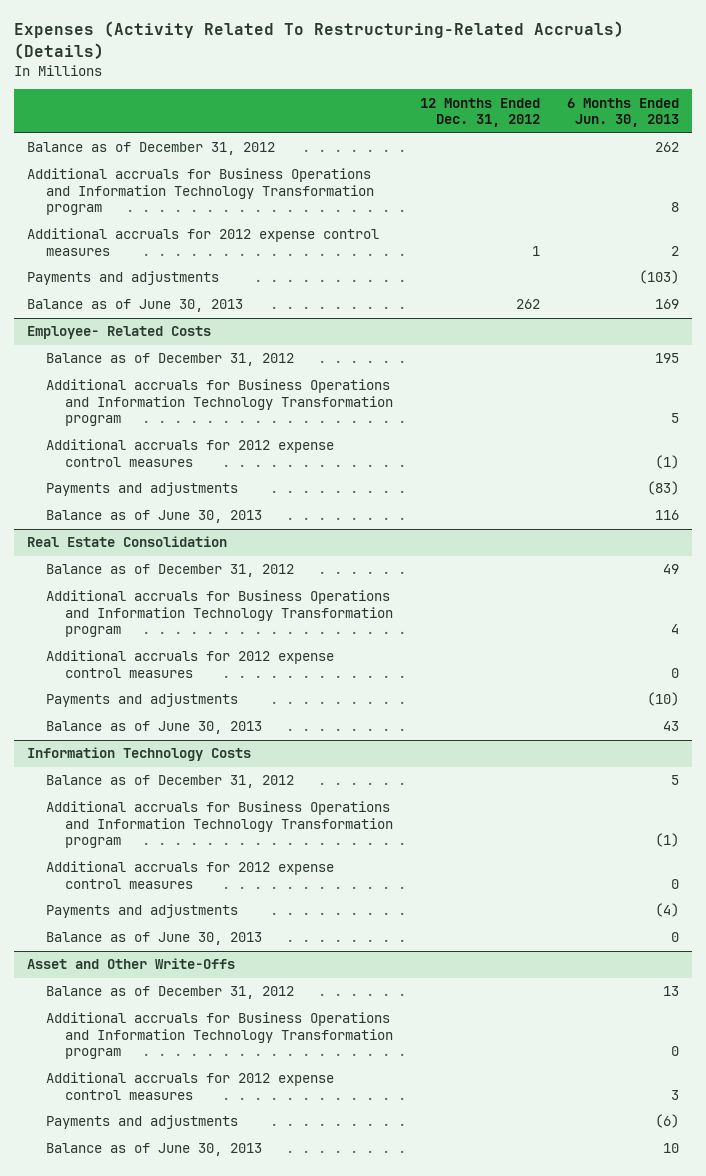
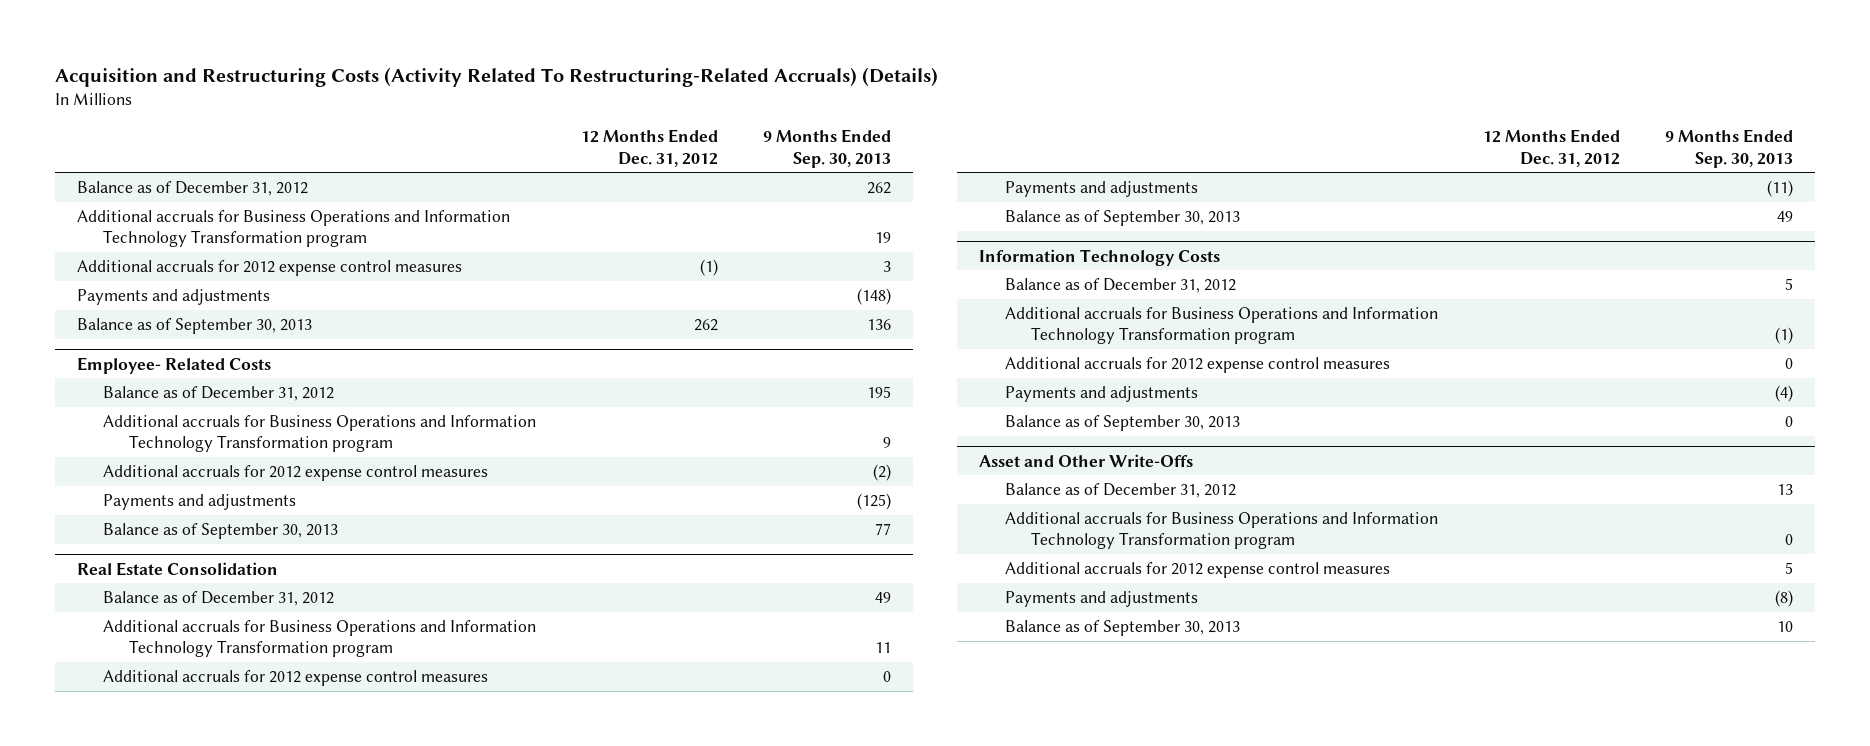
- Expenses (Activity Related To Restructuring-Related Accruals) (Details)
+ Acquisition and Restructuring Costs (Activity Related To Restructuring-Related Accruals) (Details)
- | 12 Months Ended Dec. 31, 2012 | 6 Months Ended Jun. 30, 2013
+ | 12 Months Ended Dec. 31, 2012 | 9 Months Ended Sep. 30, 2013
- Additional accruals for 2012 expense control measures | 1 | 2
+ Additional accruals for 2012 expense control measures | (1) | 3
- Balance as of June 30, 2013 | 262 | 169
+ Balance as of September 30, 2013 | 262 | 136
@ Employee- Related Costs
- Balance as of June 30, 2013 | | 116
+ Balance as of September 30, 2013 | | 77
@ Real Estate Consolidation
- Balance as of June 30, 2013 | | 43
+ Balance as of September 30, 2013 | | 49
@ Information Technology Costs
- Balance as of June 30, 2013 | | 0
+ Balance as of September 30, 2013 | | 0
@ Asset and Other Write-Offs
- Balance as of June 30, 2013 | | 10
+ Balance as of September 30, 2013 | | 10

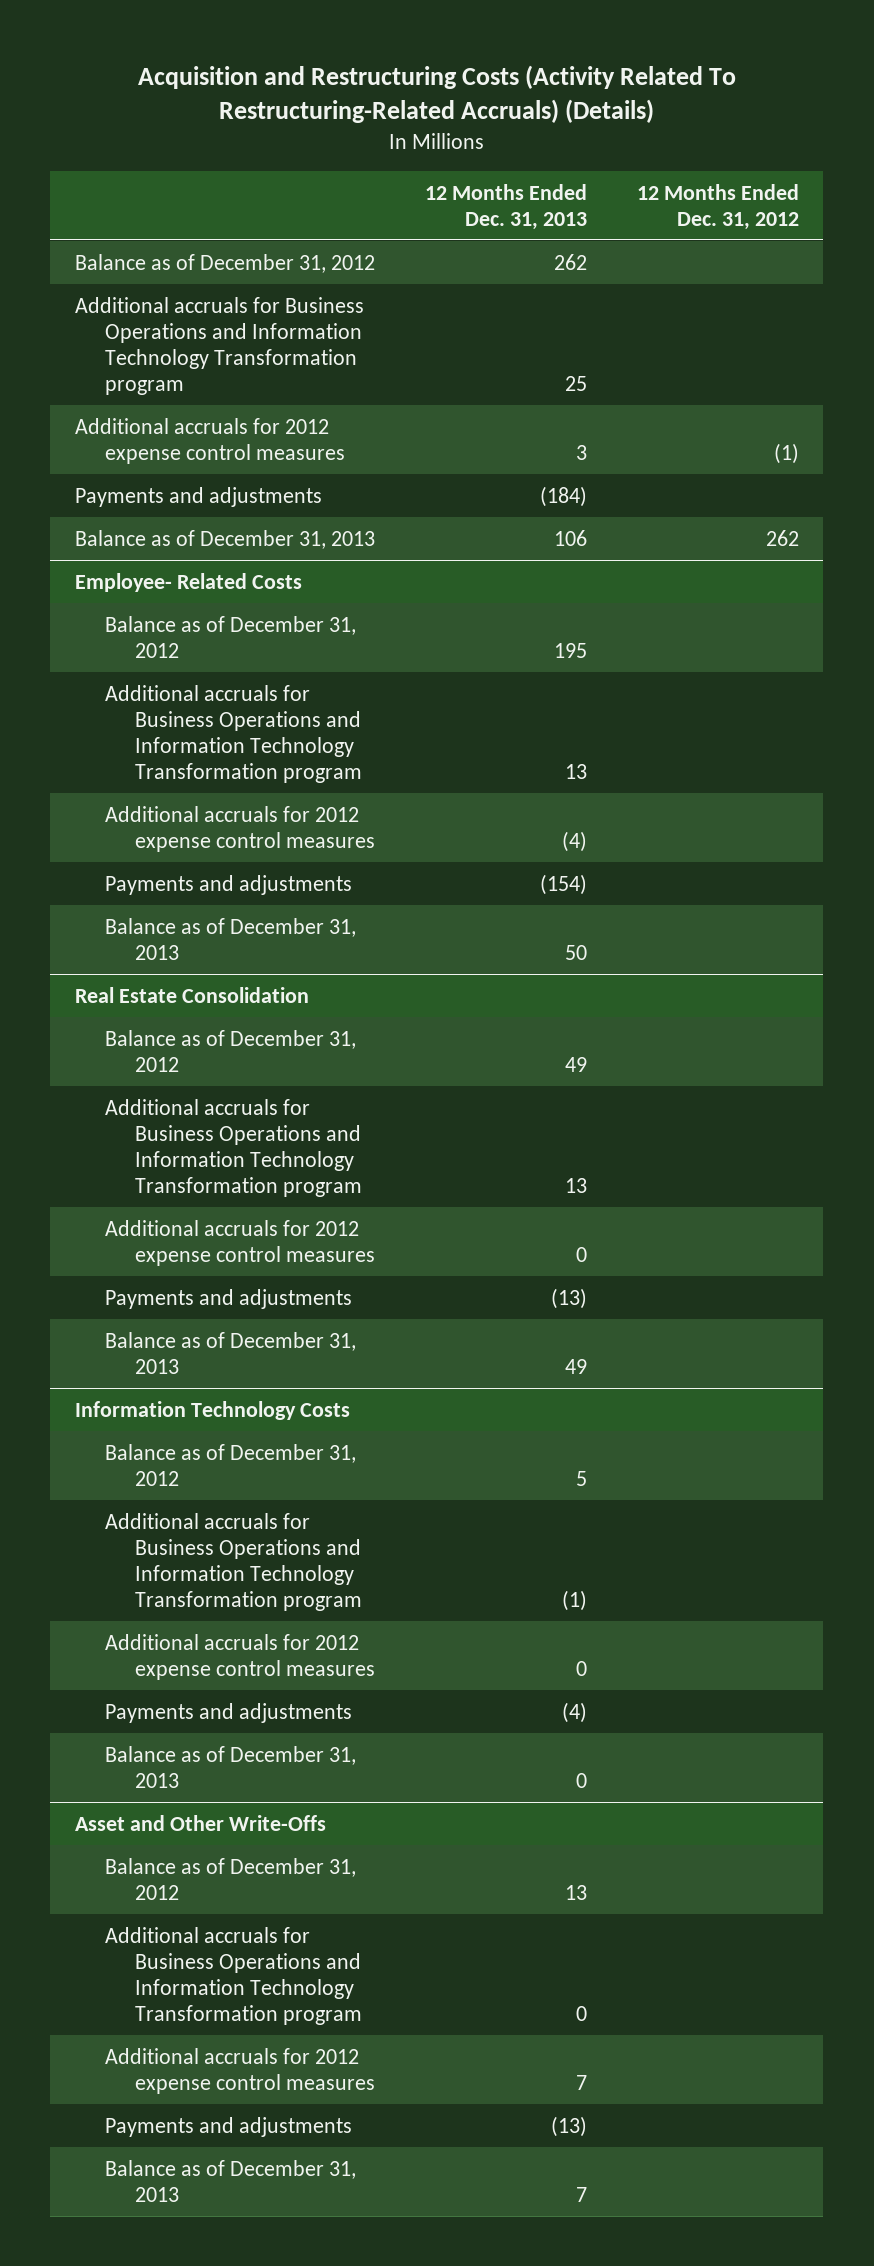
- | 12 Months Ended Dec. 31, 2012 | 9 Months Ended Sep. 30, 2013
+ | 12 Months Ended Dec. 31, 2013 | 12 Months Ended Dec. 31, 2012
- Balance as of September 30, 2013 | 262 | 136
+ Balance as of December 31, 2013 | 106 | 262
@ Employee- Related Costs
- Balance as of September 30, 2013 | | 77
+ Balance as of December 31, 2013 | 50 |
@ Real Estate Consolidation
- Balance as of September 30, 2013 | | 49
+ Balance as of December 31, 2013 | 49 |
@ Information Technology Costs
- Balance as of September 30, 2013 | | 0
+ Balance as of December 31, 2013 | 0 |
@ Asset and Other Write-Offs
- Balance as of September 30, 2013 | | 10
+ Balance as of December 31, 2013 | 7 |

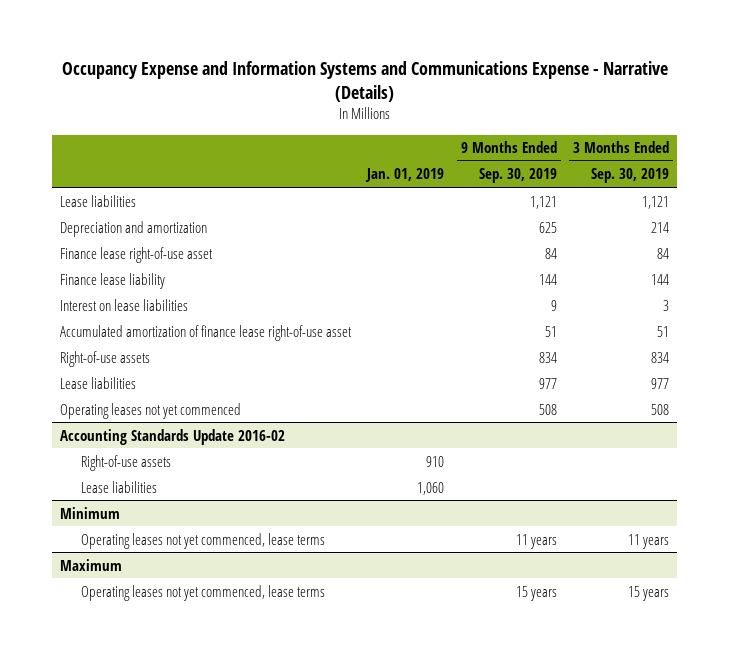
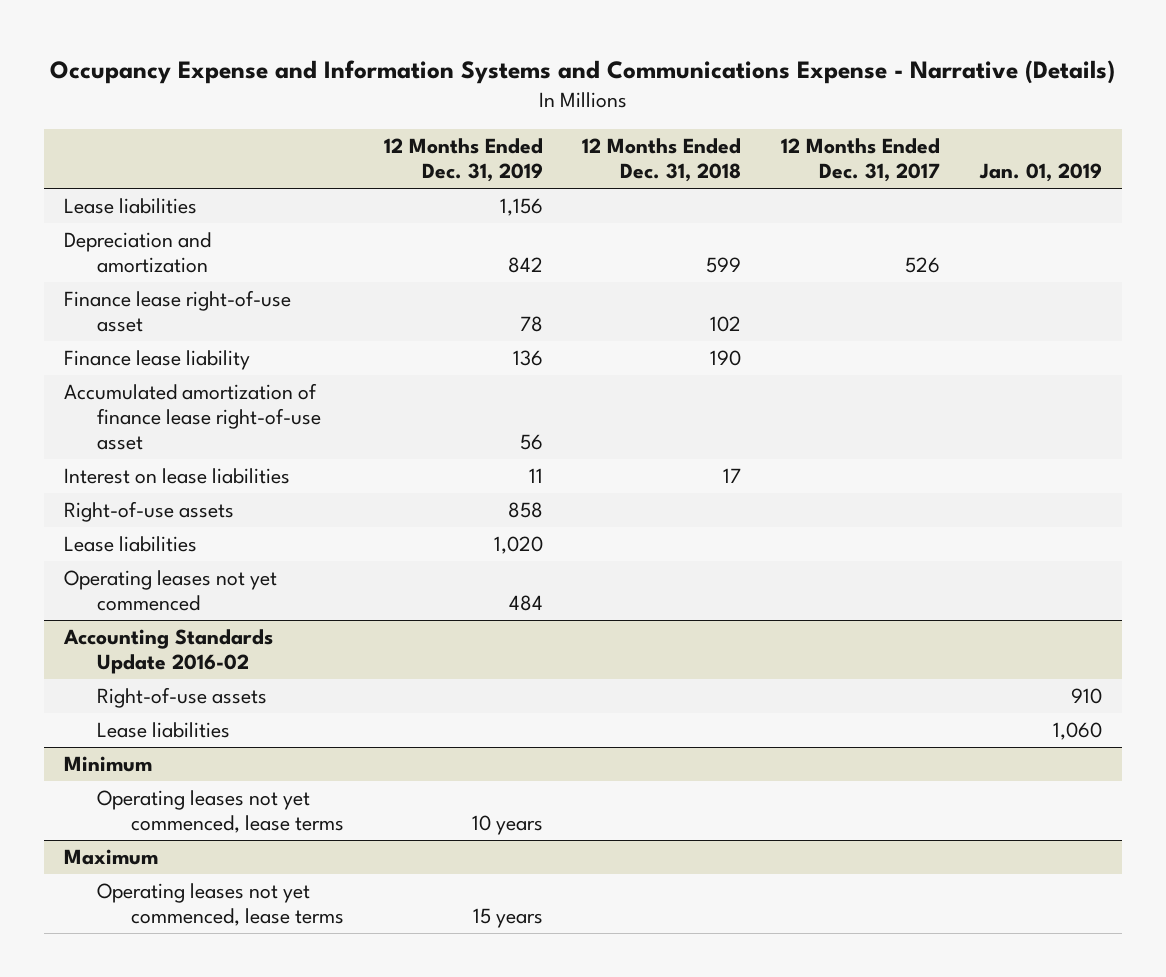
- | Jan. 01, 2019 | 9 Months Ended Sep. 30, 2019 | 3 Months Ended Sep. 30, 2019
+ | 12 Months Ended Dec. 31, 2019 | 12 Months Ended Dec. 31, 2018 | 12 Months Ended Dec. 31, 2017 | Jan. 01, 2019
moved down: Interest on lease liabilities | 11 | 17 | |

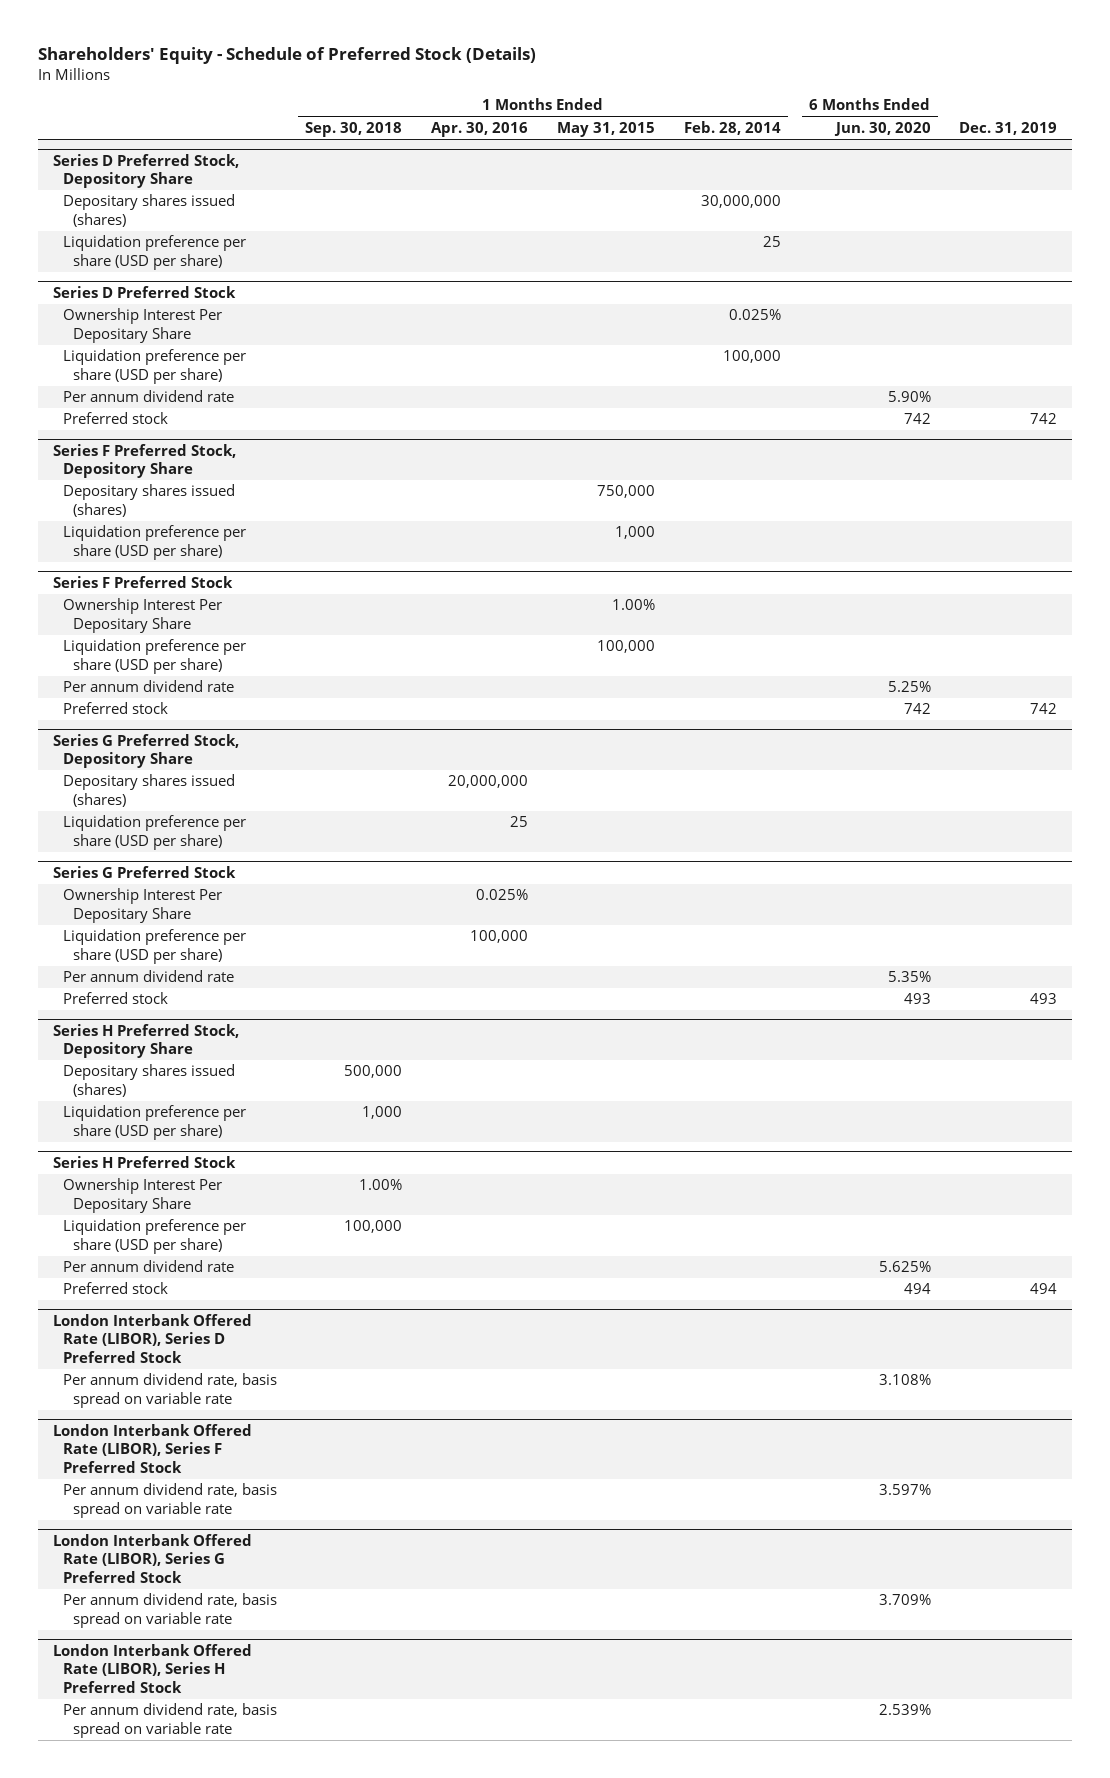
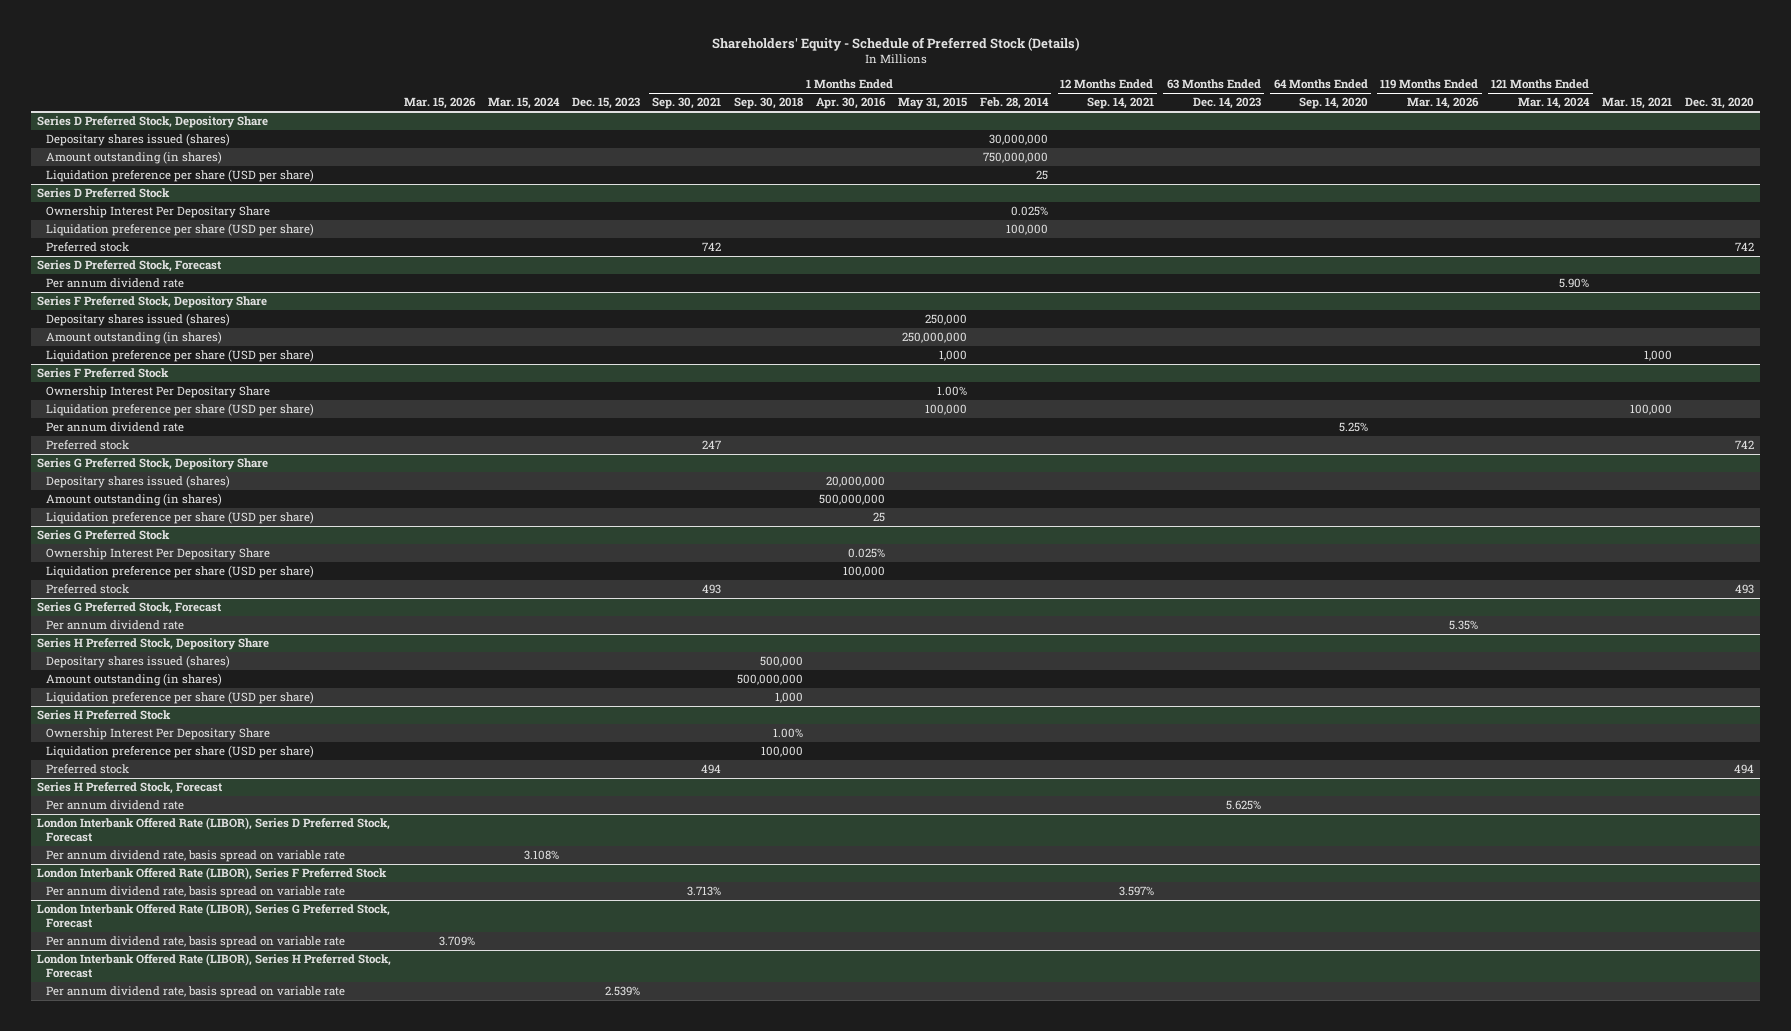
- | 1 Months Ended Sep. 30, 2018 | 1 Months Ended Apr. 30, 2016 | 1 Months Ended May 31, 2015 | 1 Months Ended Feb. 28, 2014 | 6 Months Ended Jun. 30, 2020 | Dec. 31, 2019
+ | Mar. 15, 2026 | Mar. 15, 2024 | Dec. 15, 2023 | 1 Months Ended Sep. 30, 2021 | 1 Months Ended Sep. 30, 2018 | 1 Months Ended Apr. 30, 2016 | 1 Months Ended May 31, 2015 | 1 Months Ended Feb. 28, 2014 | 12 Months Ended Sep. 14, 2021 | 63 Months Ended Dec. 14, 2023 | 64 Months Ended Sep. 14, 2020 | 119 Months Ended Mar. 14, 2026 | 121 Months Ended Mar. 14, 2024 | Mar. 15, 2021 | Dec. 31, 2020
@ Series D Preferred Stock, Depository Share
+ Amount outstanding (in shares) | | | | | | | | 750,000,000 | | | | | | |
@ Series D Preferred Stock
- Per annum dividend rate | | | | | 5.90% |
+ Series D Preferred Stock, Forecast
+ Per annum dividend rate | | | | | | | | | | | | | 5.90% | |
@ Series F Preferred Stock, Depository Share
- Depositary shares issued (shares) | | | 750,000 | | |
+ Depositary shares issued (shares) | | | | | | | 250,000 | | | | | | | |
+ Amount outstanding (in shares) | | | | | | | 250,000,000 | | | | | | | |
@ Series G Preferred Stock, Depository Share
+ Amount outstanding (in shares) | | | | | | 500,000,000 | | | | | | | | |
@ Series G Preferred Stock
- Per annum dividend rate | | | | | 5.35% |
+ Series G Preferred Stock, Forecast
+ Per annum dividend rate | | | | | | | | | | | | 5.35% | | |
@ Series H Preferred Stock, Depository Share
+ Amount outstanding (in shares) | | | | | 500,000,000 | | | | | | | | | |
@ Series H Preferred Stock
- Per annum dividend rate | | | | | 5.625% |
- London Interbank Offered Rate (LIBOR), Series D Preferred Stock
+ Series H Preferred Stock, Forecast
+ Per annum dividend rate | | | | | | | | | | 5.625% | | | | |
+ London Interbank Offered Rate (LIBOR), Series D Preferred Stock, Forecast
- London Interbank Offered Rate (LIBOR), Series G Preferred Stock
+ London Interbank Offered Rate (LIBOR), Series G Preferred Stock, Forecast
- London Interbank Offered Rate (LIBOR), Series H Preferred Stock
+ London Interbank Offered Rate (LIBOR), Series H Preferred Stock, Forecast

